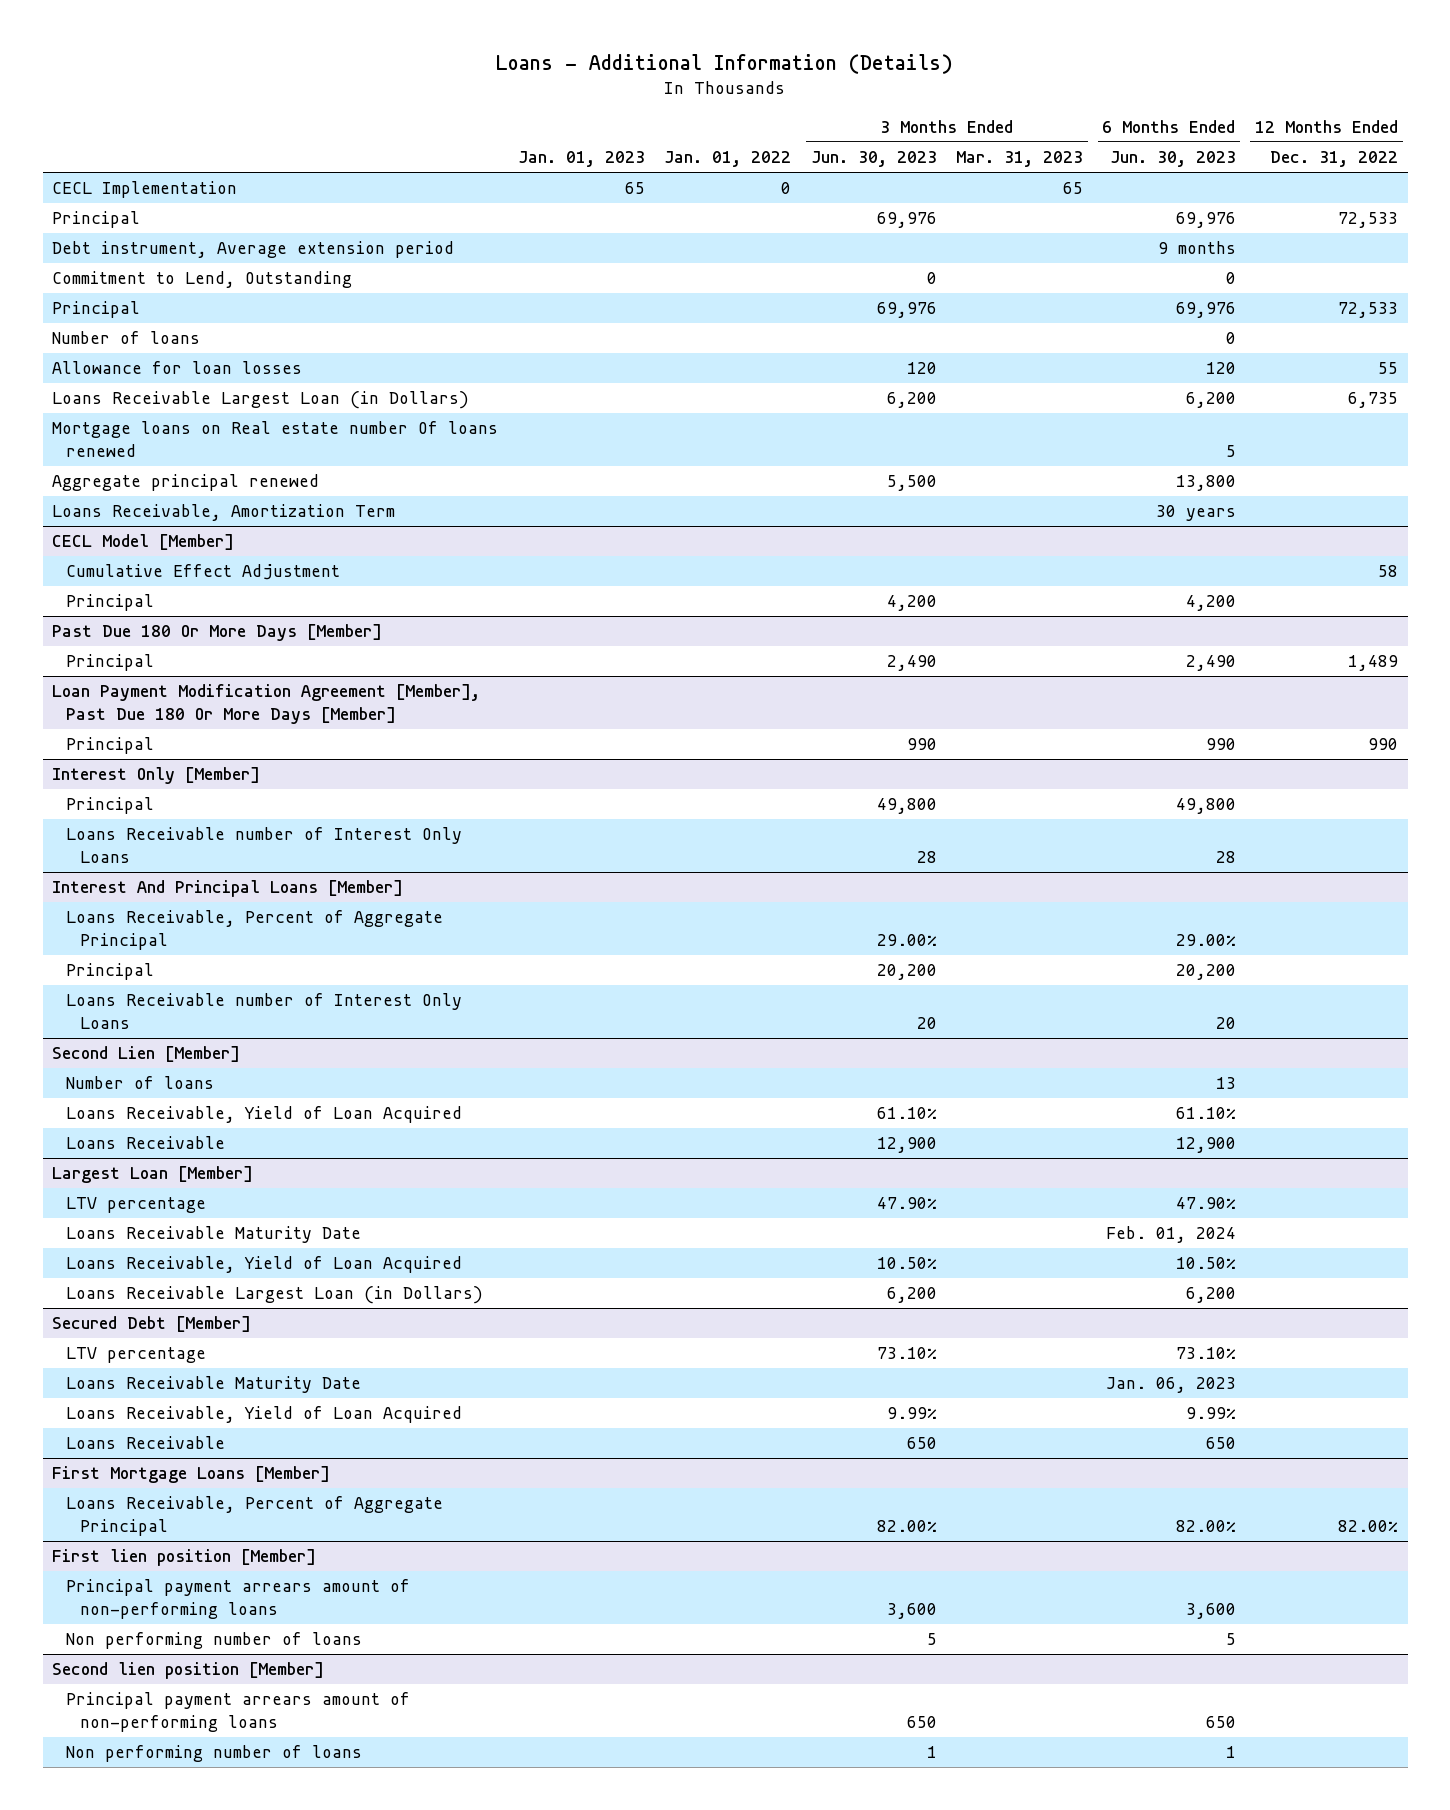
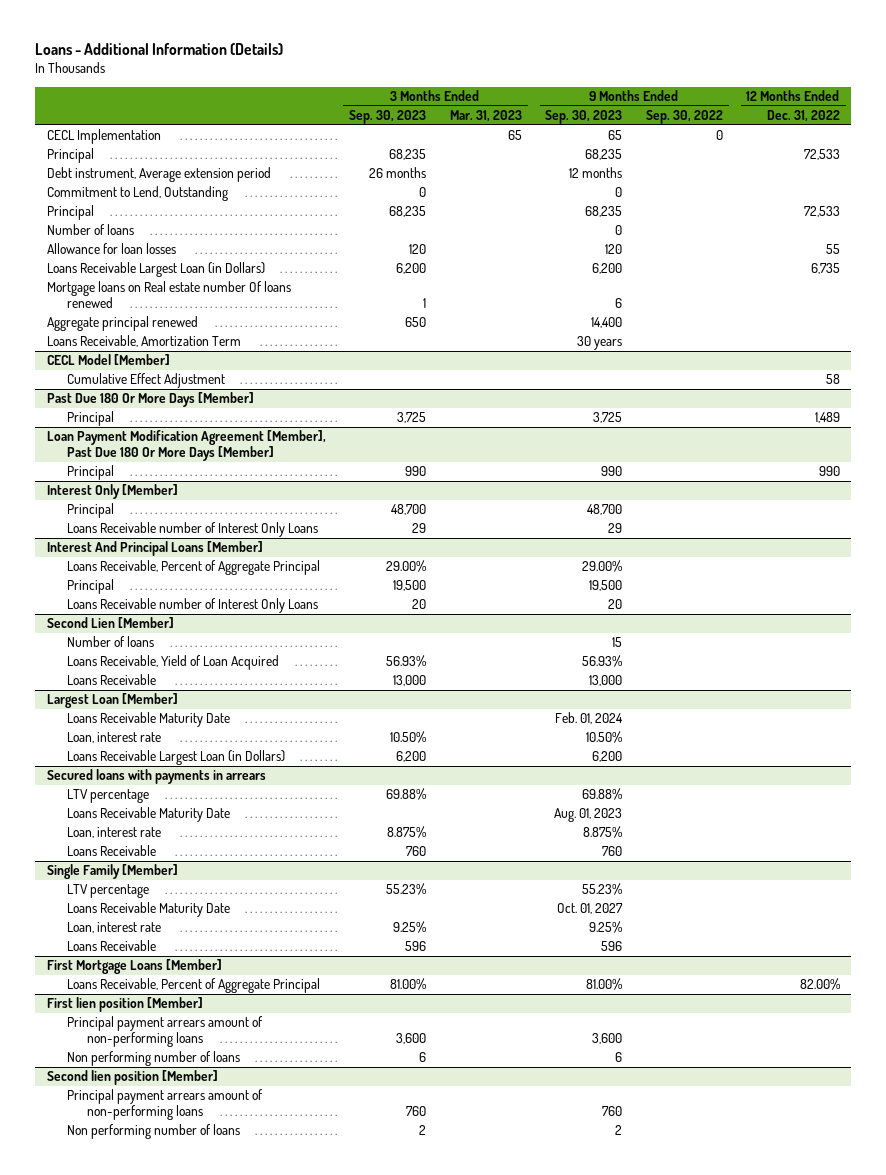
- | Jan. 01, 2023 | Jan. 01, 2022 | 3 Months Ended Jun. 30, 2023 | 3 Months Ended Mar. 31, 2023 | 6 Months Ended Jun. 30, 2023 | 12 Months Ended Dec. 31, 2022
+ | 3 Months Ended Sep. 30, 2023 | 3 Months Ended Mar. 31, 2023 | 9 Months Ended Sep. 30, 2023 | 9 Months Ended Sep. 30, 2022 | 12 Months Ended Dec. 31, 2022
@ CECL Model [Member]
- Principal | | | 4,200 | | 4,200 |
@ Largest Loan [Member]
- LTV percentage | | | 47.90% | | 47.90% |
- Loans Receivable, Yield of Loan Acquired | | | 10.50% | | 10.50% |
+ Loan, interest rate | 10.50% | | 10.50% | |
- Secured Debt [Member]
+ Secured loans with payments in arrears
- Loans Receivable, Yield of Loan Acquired | | | 9.99% | | 9.99% |
+ Loan, interest rate | 8.875% | | 8.875% | |
+ Single Family [Member]
+ LTV percentage | 55.23% | | 55.23% | |
+ Loans Receivable Maturity Date | | | Oct. 01, 2027 | |
+ Loan, interest rate | 9.25% | | 9.25% | |
+ Loans Receivable | 596 | | 596 | |

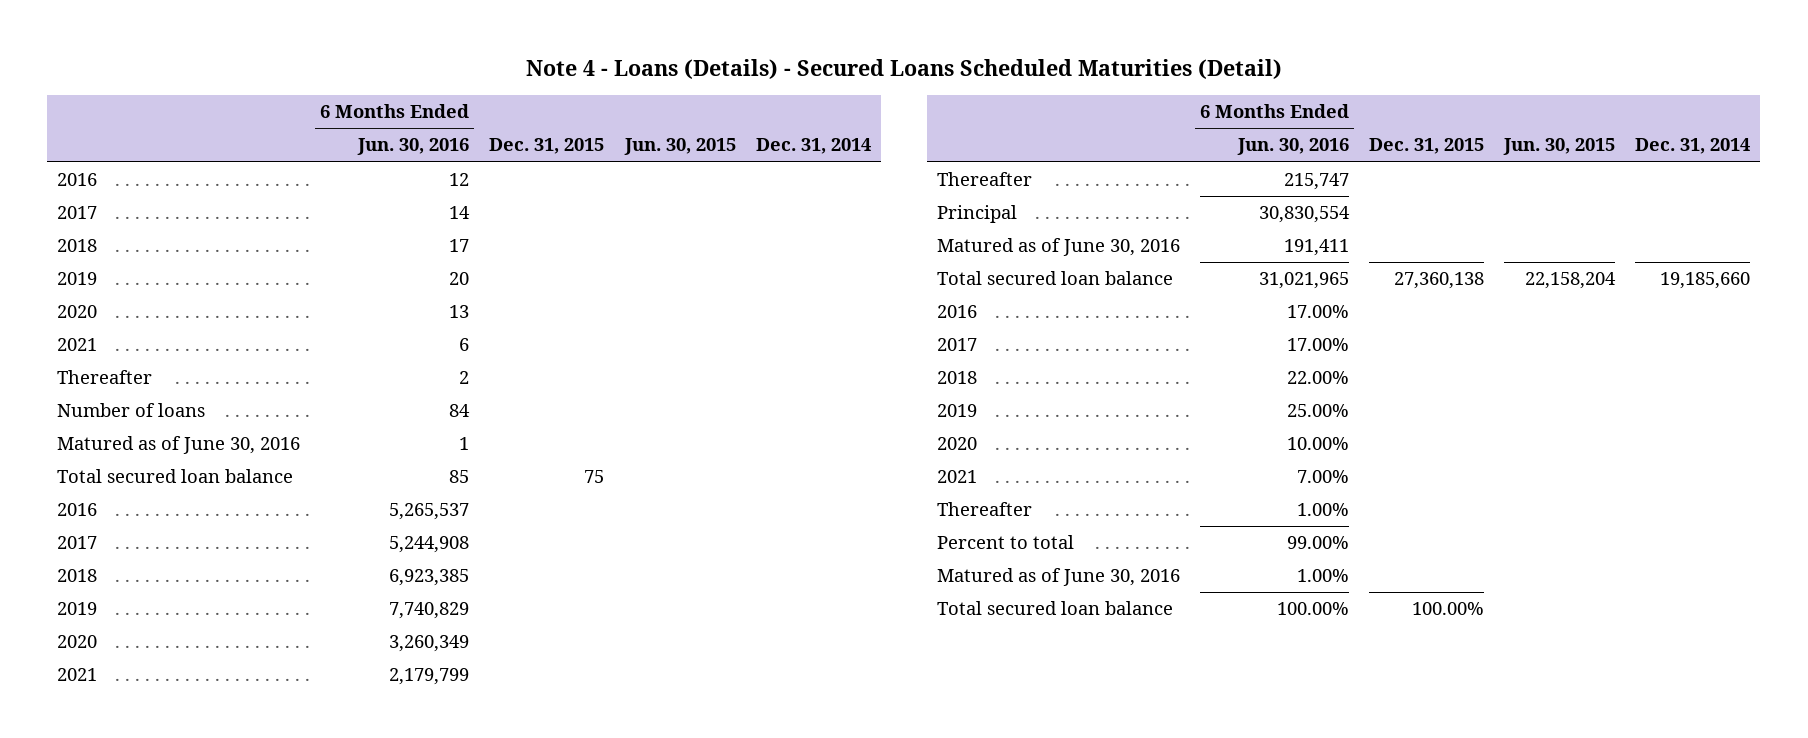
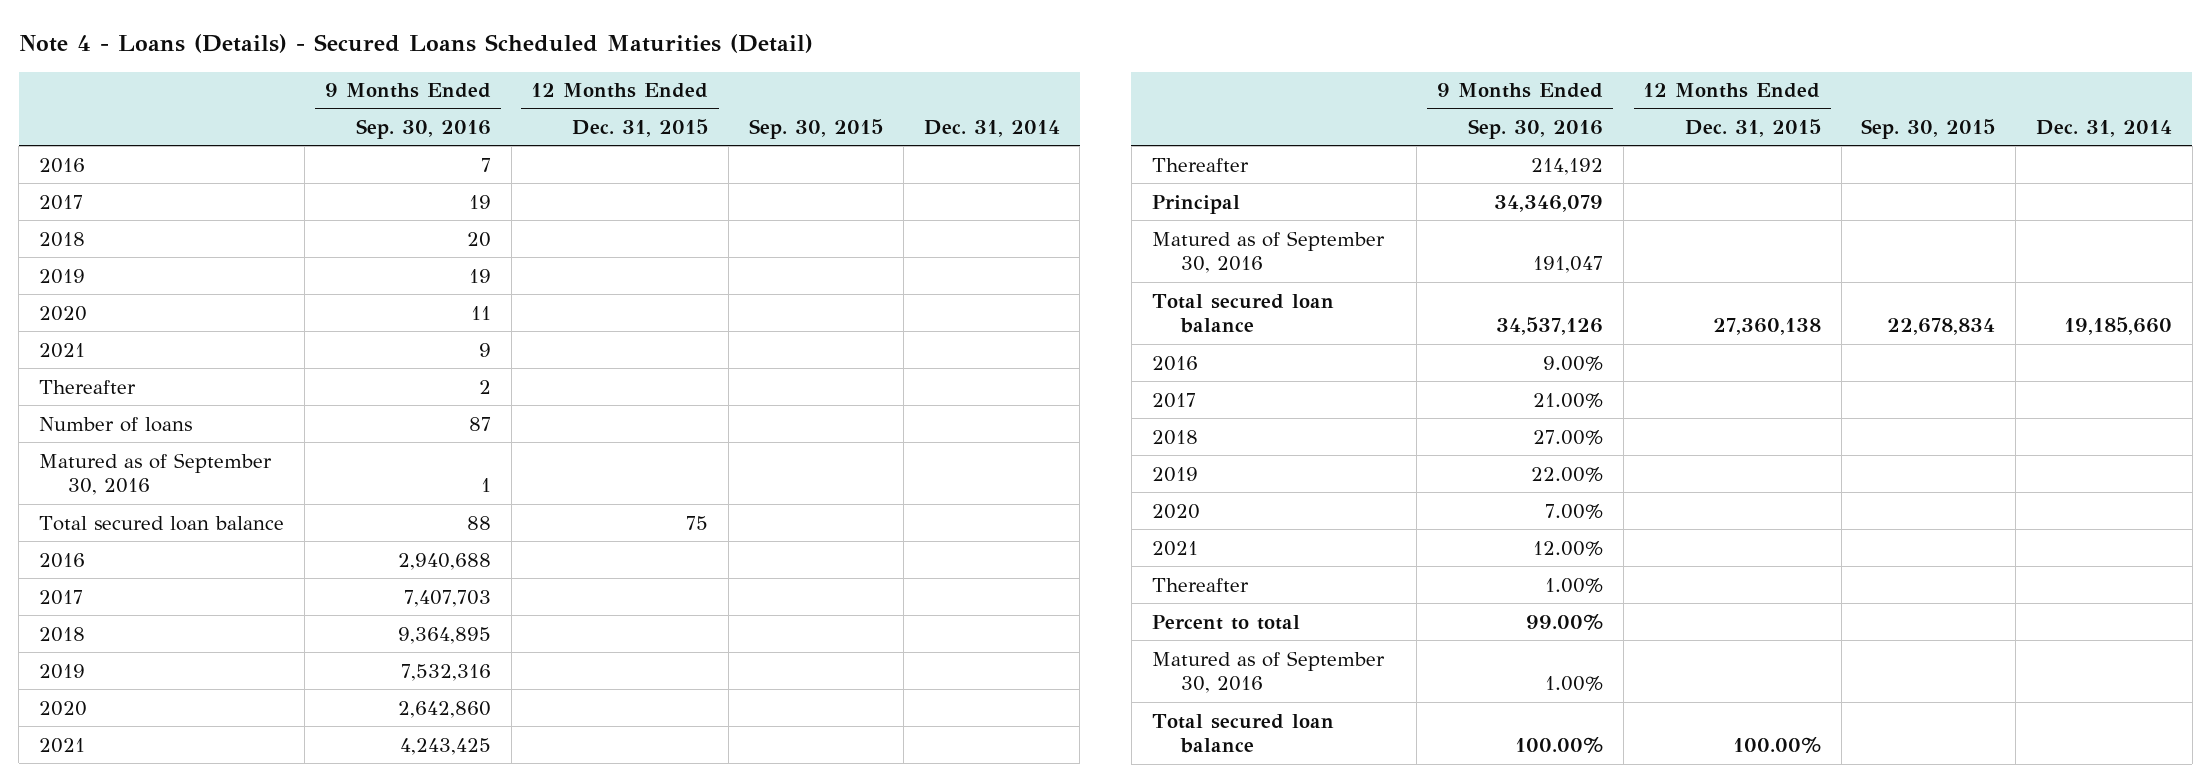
- | 6 Months Ended Jun. 30, 2016 | Dec. 31, 2015 | Jun. 30, 2015 | Dec. 31, 2014
+ | 9 Months Ended Sep. 30, 2016 | 12 Months Ended Dec. 31, 2015 | Sep. 30, 2015 | Dec. 31, 2014
- Matured as of June 30, 2016 | 1 | | |
+ Matured as of September 30, 2016 | 1 | | |
- Matured as of June 30, 2016 | 191,411 | | |
+ Matured as of September 30, 2016 | 191,047 | | |
- Matured as of June 30, 2016 | 1.00% | | |
+ Matured as of September 30, 2016 | 1.00% | | |

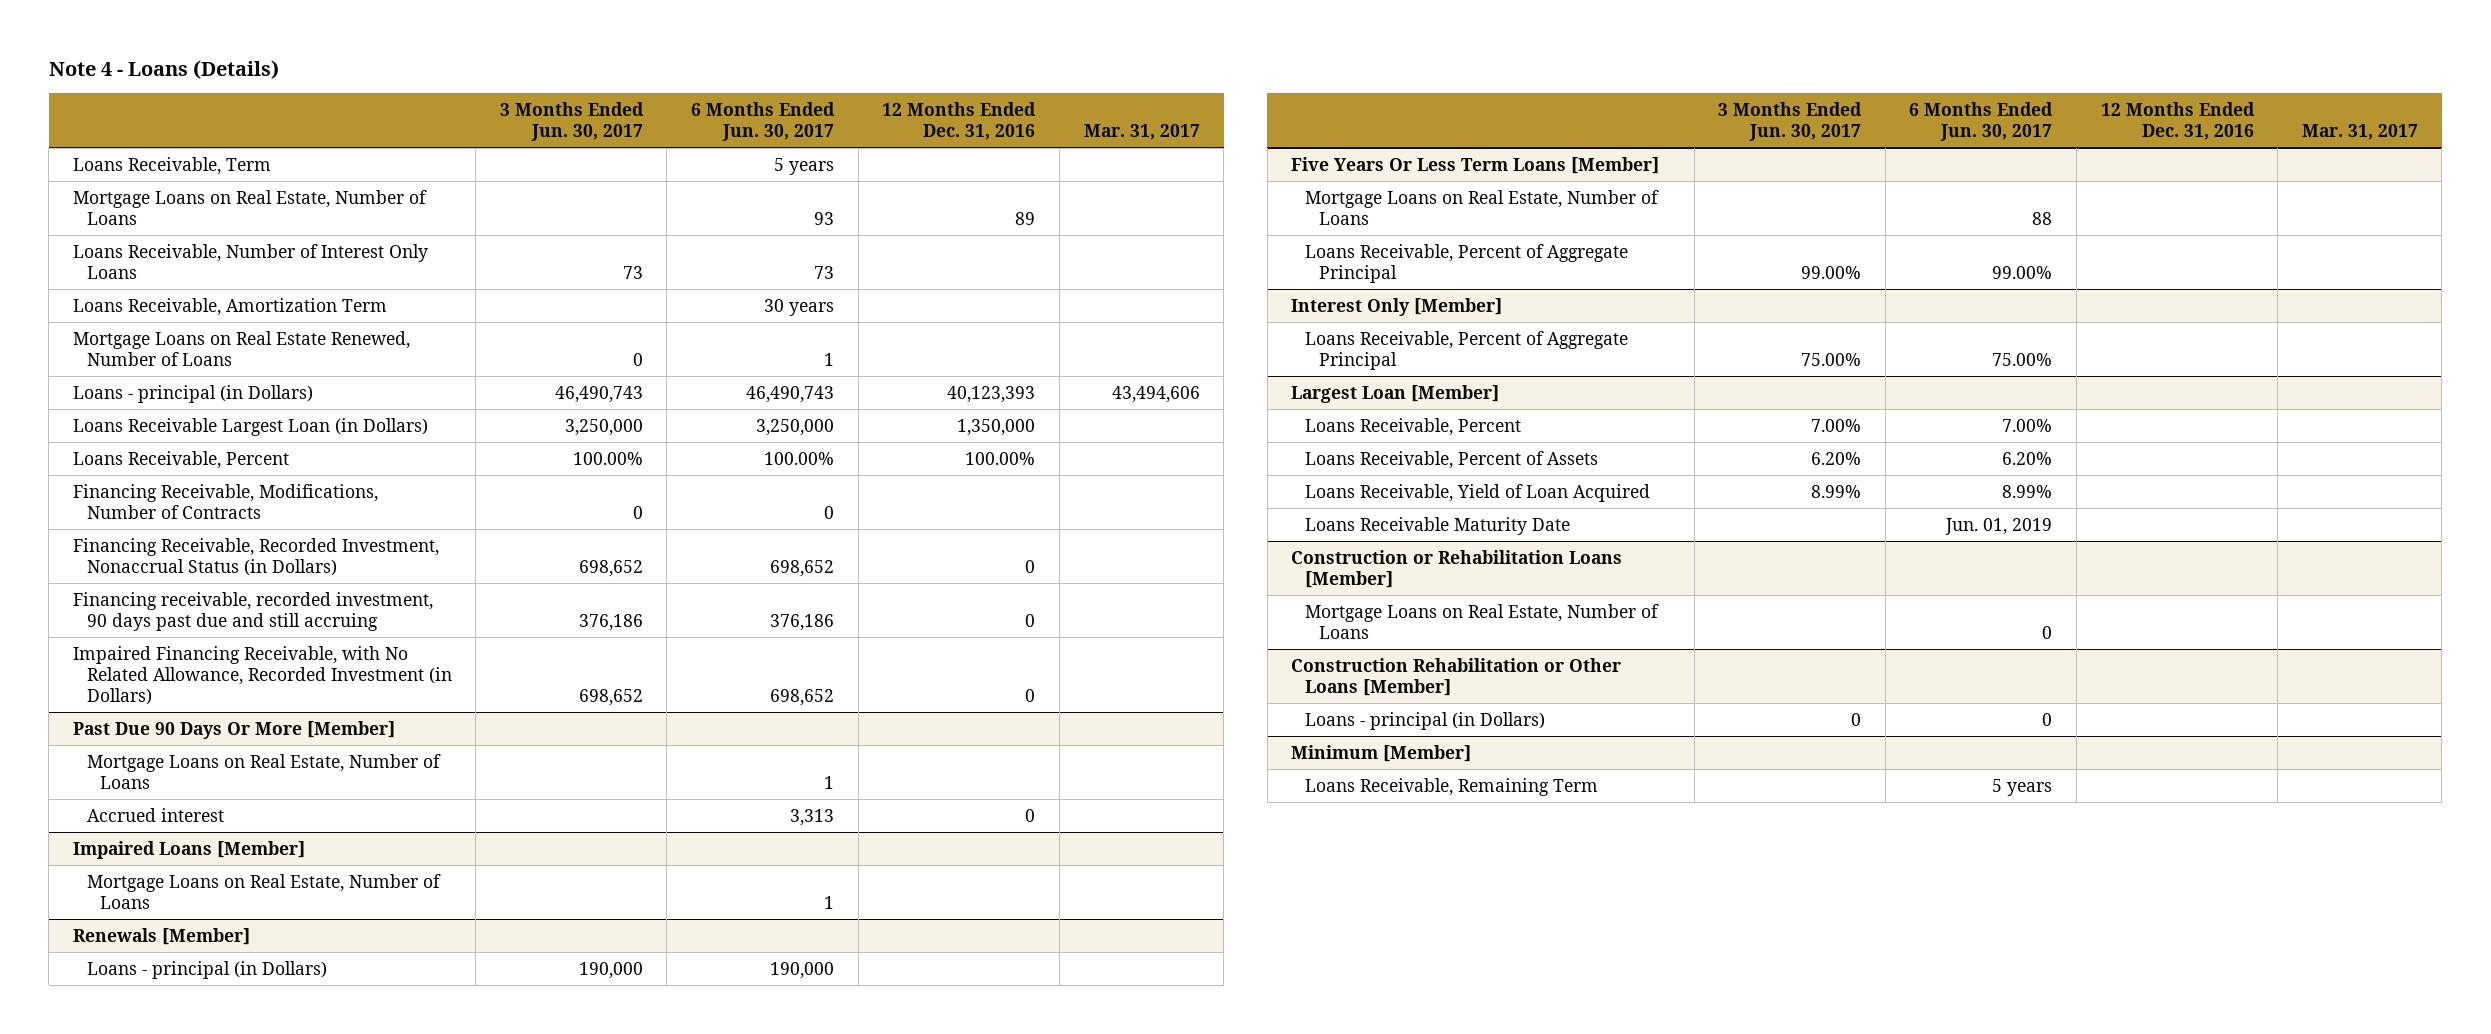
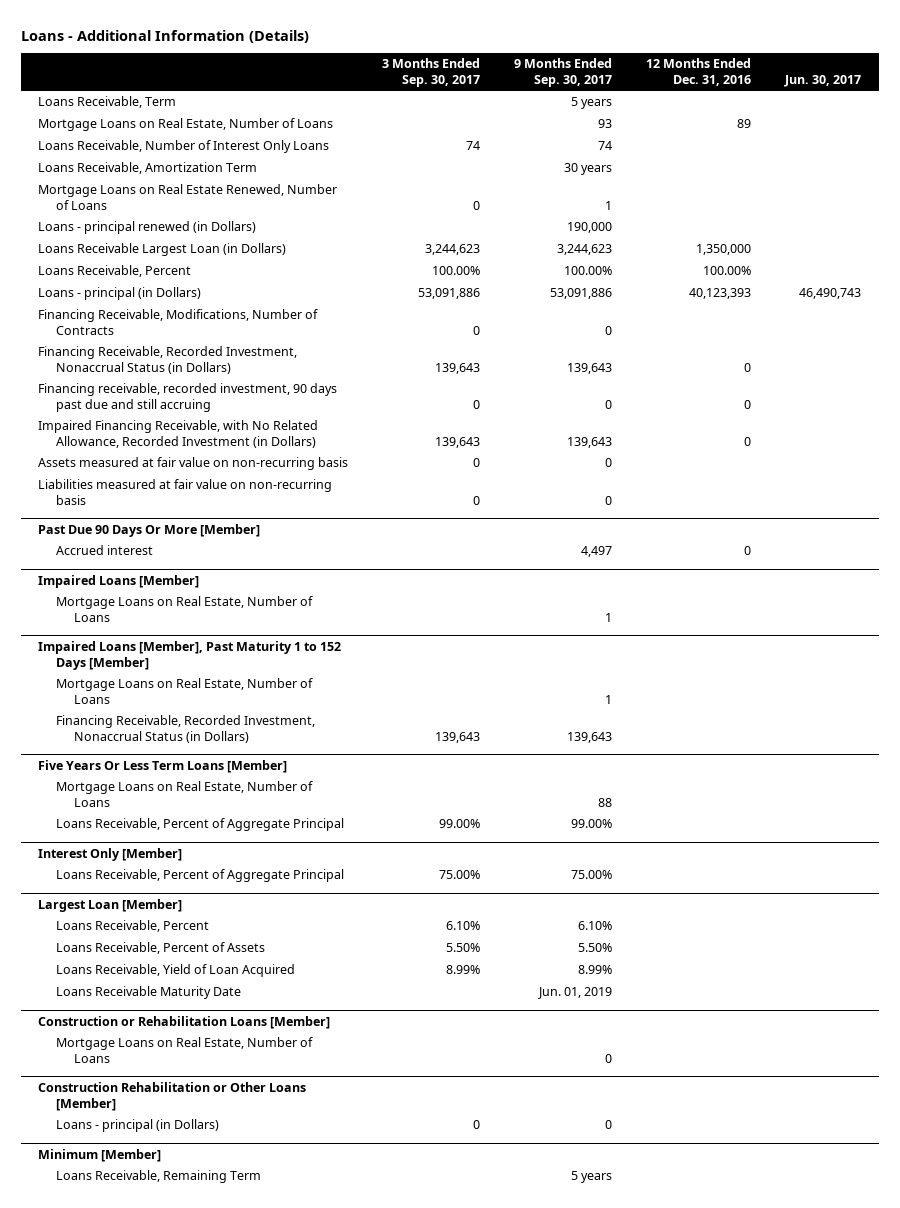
- Note 4 - Loans (Details)
+ Loans - Additional Information (Details)
- | 3 Months Ended Jun. 30, 2017 | 6 Months Ended Jun. 30, 2017 | 12 Months Ended Dec. 31, 2016 | Mar. 31, 2017
+ | 3 Months Ended Sep. 30, 2017 | 9 Months Ended Sep. 30, 2017 | 12 Months Ended Dec. 31, 2016 | Jun. 30, 2017
+ Loans - principal renewed (in Dollars) | | 190,000 | |
moved down: Loans - principal (in Dollars) | 53,091,886 | 53,091,886 | 40,123,393 | 46,490,743
+ Assets measured at fair value on non-recurring basis | 0 | 0 | |
+ Liabilities measured at fair value on non-recurring basis | 0 | 0 | |
@ Past Due 90 Days Or More [Member]
- Mortgage Loans on Real Estate, Number of Loans | | 1 | |
- Renewals [Member]
- Loans - principal (in Dollars) | 190,000 | 190,000 | |
+ Impaired Loans [Member], Past Maturity 1 to 152 Days [Member]
+ Mortgage Loans on Real Estate, Number of Loans | | 1 | |
+ Financing Receivable, Recorded Investment, Nonaccrual Status (in Dollars) | 139,643 | 139,643 | |

